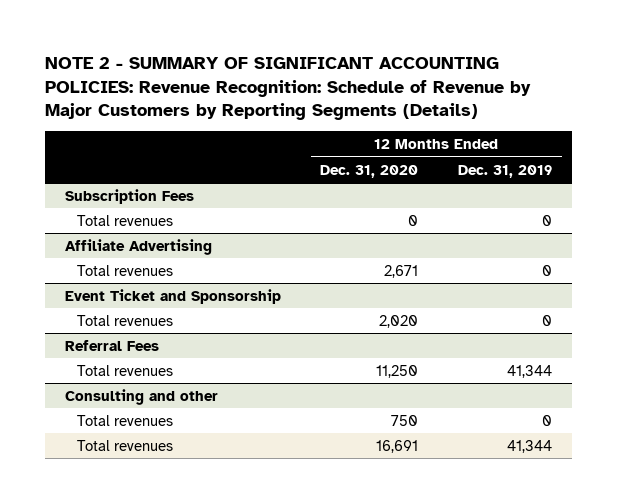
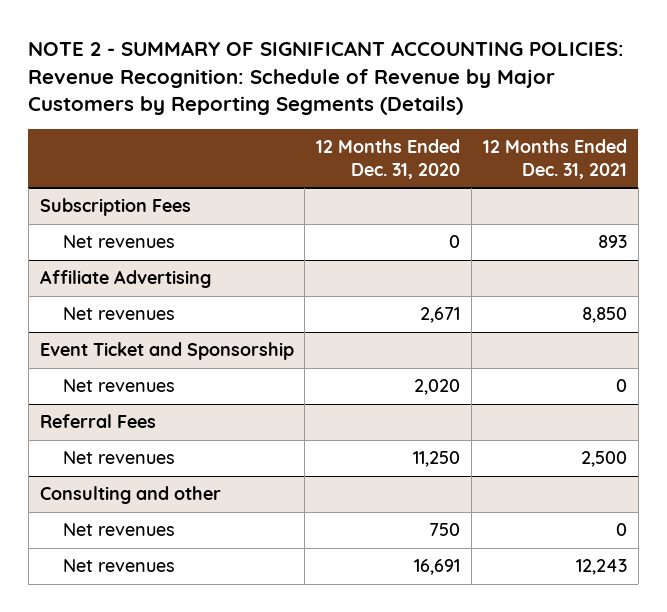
- | 12 Months Ended Dec. 31, 2020 | 12 Months Ended Dec. 31, 2019
+ | 12 Months Ended Dec. 31, 2020 | 12 Months Ended Dec. 31, 2021
@ Subscription Fees
- Total revenues | 0 | 0
+ Net revenues | 0 | 893
@ Affiliate Advertising
- Total revenues | 2,671 | 0
+ Net revenues | 2,671 | 8,850
@ Event Ticket and Sponsorship
- Total revenues | 2,020 | 0
+ Net revenues | 2,020 | 0
@ Referral Fees
- Total revenues | 11,250 | 41,344
+ Net revenues | 11,250 | 2,500
@ Consulting and other
- Total revenues | 750 | 0
- Total revenues | 16,691 | 41,344
+ Net revenues | 750 | 0
+ Net revenues | 16,691 | 12,243

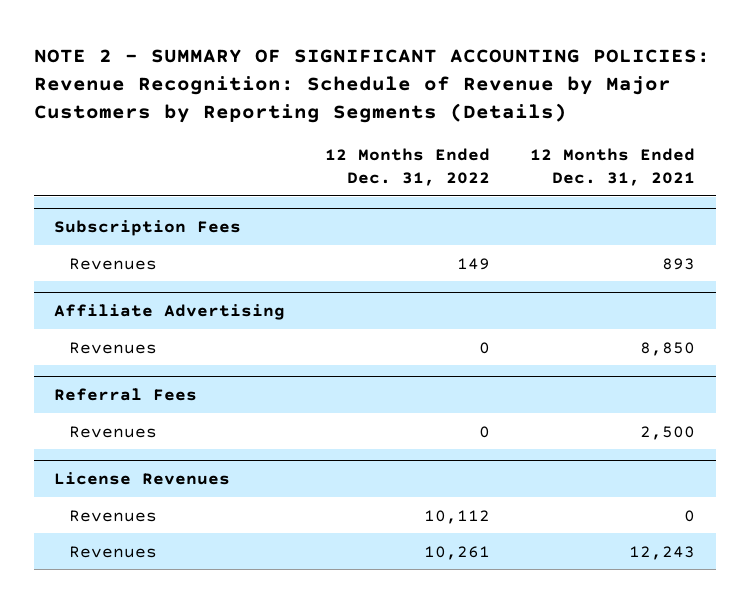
- | 12 Months Ended Dec. 31, 2020 | 12 Months Ended Dec. 31, 2021
+ | 12 Months Ended Dec. 31, 2022 | 12 Months Ended Dec. 31, 2021
@ Subscription Fees
- Net revenues | 0 | 893
+ Revenues | 149 | 893
@ Affiliate Advertising
- Net revenues | 2,671 | 8,850
- Event Ticket and Sponsorship
- Net revenues | 2,020 | 0
@ Affiliate Advertising
+ Revenues | 0 | 8,850
@ Referral Fees
- Net revenues | 11,250 | 2,500
- Consulting and other
- Net revenues | 750 | 0
- Net revenues | 16,691 | 12,243
@ Referral Fees
+ Revenues | 0 | 2,500
+ License Revenues
+ Revenues | 10,112 | 0
+ Revenues | 10,261 | 12,243

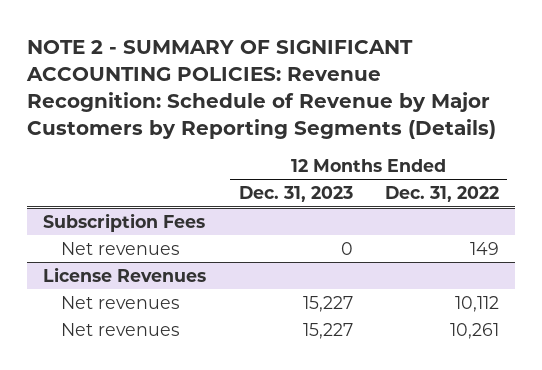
- | 12 Months Ended Dec. 31, 2022 | 12 Months Ended Dec. 31, 2021
+ | 12 Months Ended Dec. 31, 2023 | 12 Months Ended Dec. 31, 2022
@ Subscription Fees
- Revenues | 149 | 893
- Affiliate Advertising
- Revenues | 0 | 8,850
- Referral Fees
- Revenues | 0 | 2,500
@ Subscription Fees
+ Net revenues | 0 | 149
@ License Revenues
- Revenues | 10,112 | 0
- Revenues | 10,261 | 12,243
+ Net revenues | 15,227 | 10,112
+ Net revenues | 15,227 | 10,261

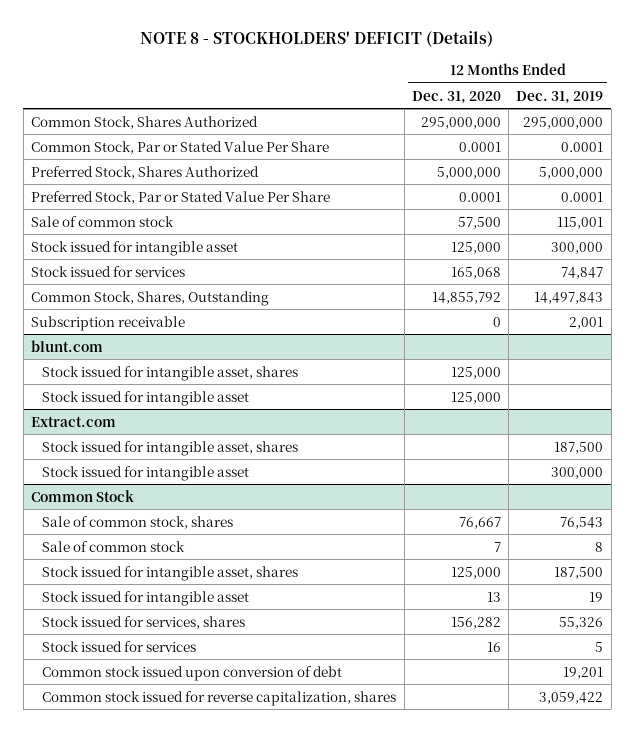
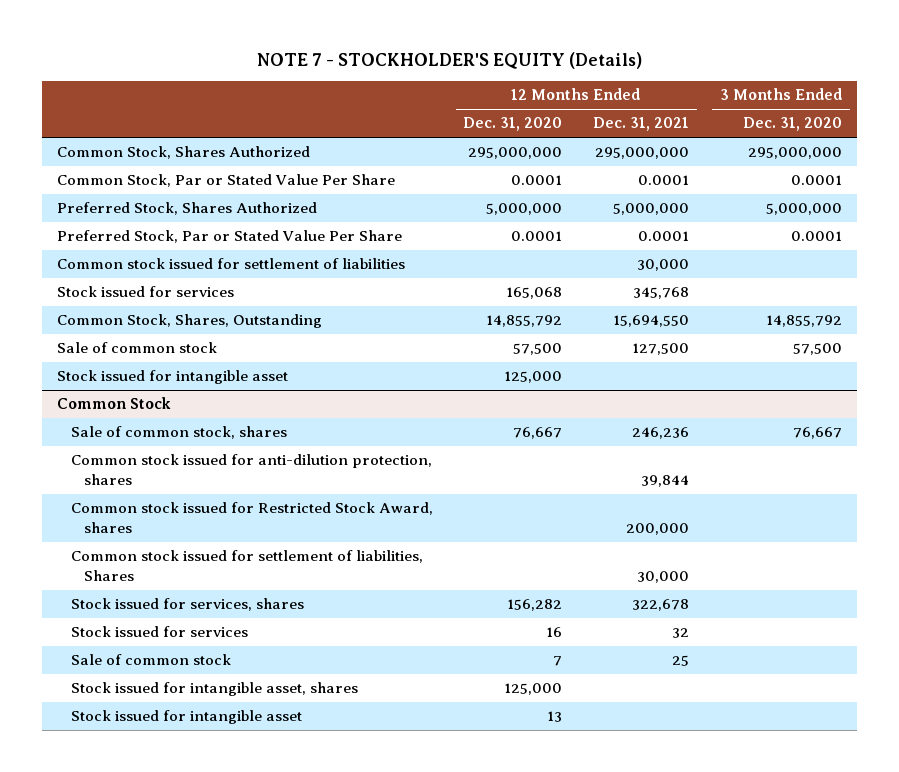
- NOTE 8 - STOCKHOLDERS' DEFICIT (Details)
+ NOTE 7 - STOCKHOLDER'S EQUITY (Details)
- | 12 Months Ended Dec. 31, 2020 | 12 Months Ended Dec. 31, 2019
+ | 12 Months Ended Dec. 31, 2020 | 12 Months Ended Dec. 31, 2021 | 3 Months Ended Dec. 31, 2020
- Stock issued for intangible asset | 125,000 | 300,000
+ Common stock issued for settlement of liabilities | | 30,000 |
- Subscription receivable | 0 | 2,001
- blunt.com
- Stock issued for intangible asset, shares | 125,000 |
moved down: Sale of common stock | 57,500 | 127,500 | 57,500
- Extract.com
- Stock issued for intangible asset, shares | | 187,500
- Stock issued for intangible asset | | 300,000
@ Common Stock
+ Common stock issued for anti-dilution protection, shares | | 39,844 |
+ Common stock issued for Restricted Stock Award, shares | | 200,000 |
+ Common stock issued for settlement of liabilities, Shares | | 30,000 |
moved up: Stock issued for services, shares | 156,282 | 322,678 |
moved up: Stock issued for services | 16 | 32 |
- Common stock issued upon conversion of debt | | 19,201
- Common stock issued for reverse capitalization, shares | | 3,059,422

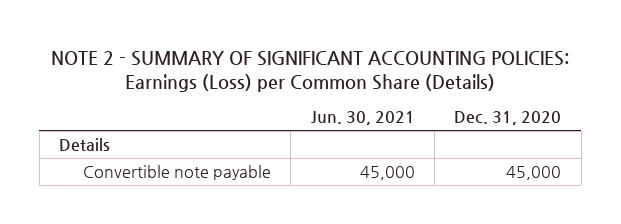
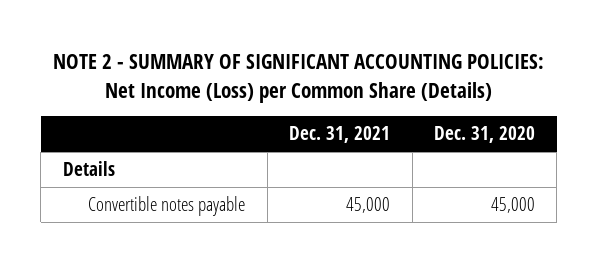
- NOTE 2 - SUMMARY OF SIGNIFICANT ACCOUNTING POLICIES: Earnings (Loss) per Common Share (Details)
+ NOTE 2 - SUMMARY OF SIGNIFICANT ACCOUNTING POLICIES: Net Income (Loss) per Common Share (Details)
- | Jun. 30, 2021 | Dec. 31, 2020
+ | Dec. 31, 2021 | Dec. 31, 2020
- Convertible note payable | 45,000 | 45,000
+ Convertible notes payable | 45,000 | 45,000

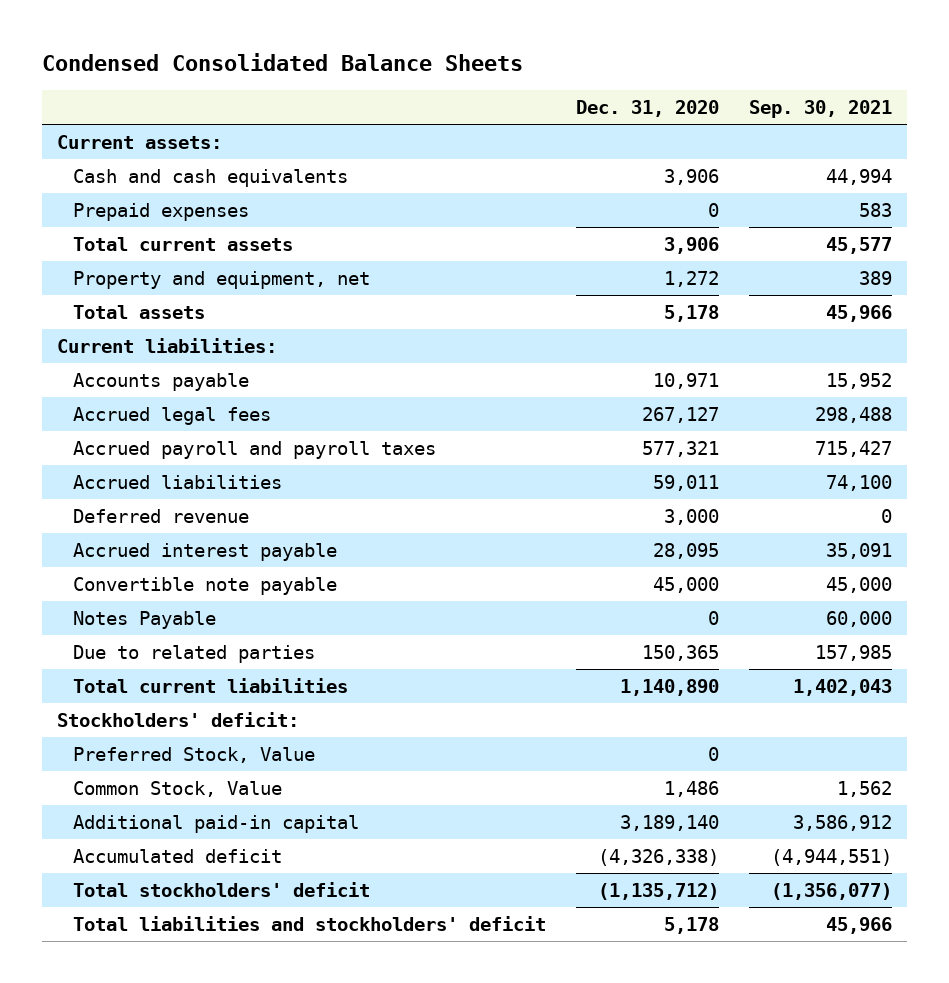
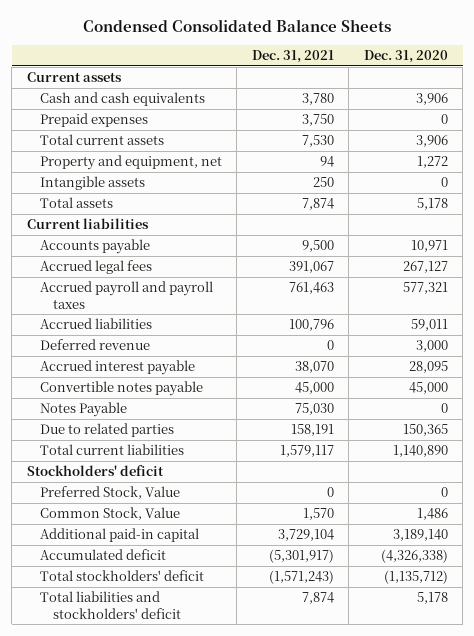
- | Dec. 31, 2020 | Sep. 30, 2021
+ | Dec. 31, 2021 | Dec. 31, 2020
- Current assets:
+ Current assets
+ Intangible assets | 250 | 0
- Current liabilities:
+ Current liabilities
- Convertible note payable | 45,000 | 45,000
+ Convertible notes payable | 45,000 | 45,000
- Stockholders' deficit:
+ Stockholders' deficit

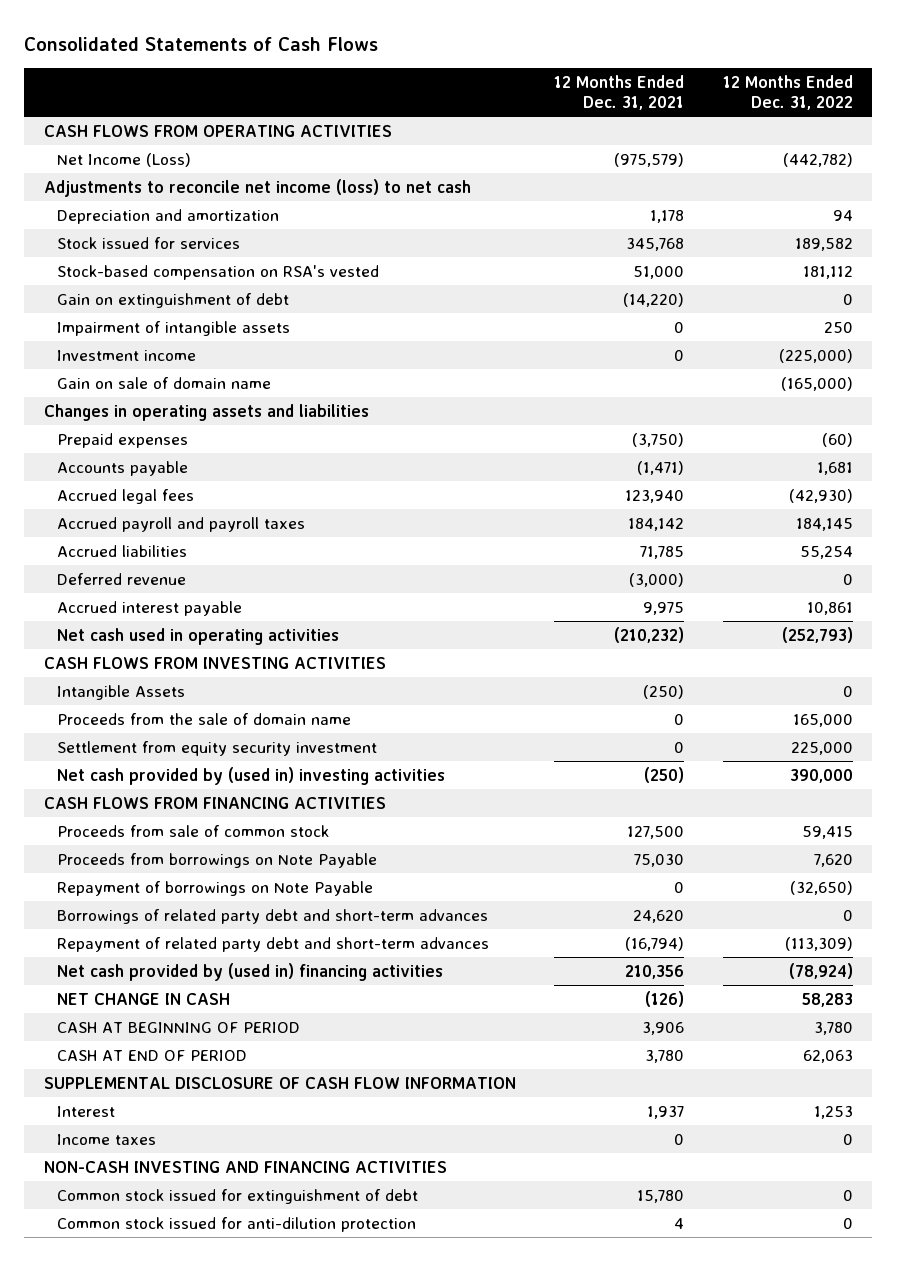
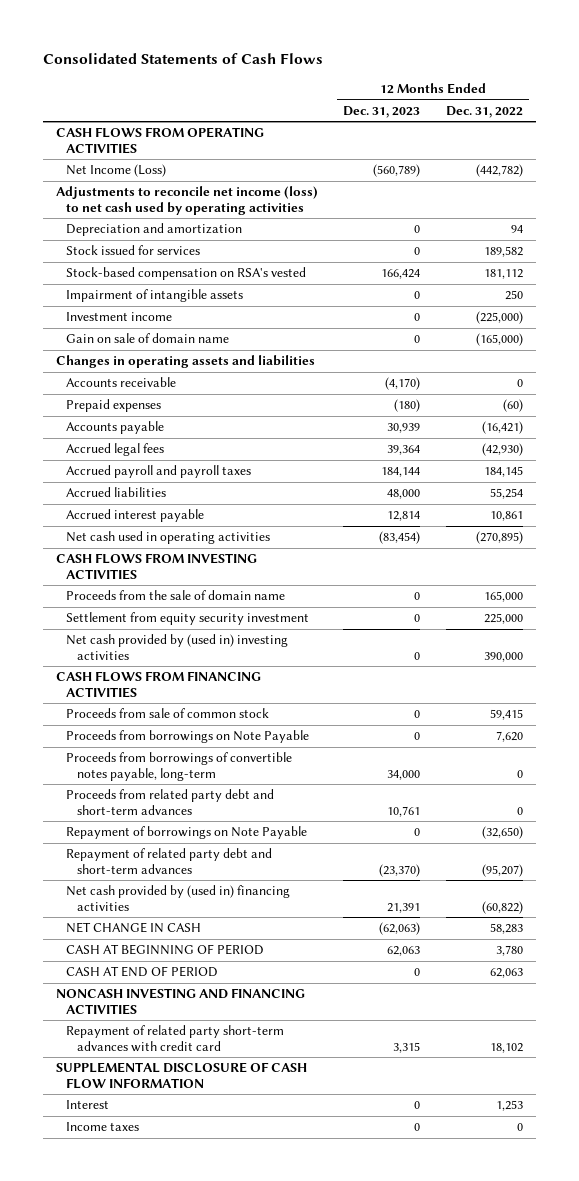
- | 12 Months Ended Dec. 31, 2021 | 12 Months Ended Dec. 31, 2022
+ | 12 Months Ended Dec. 31, 2023 | 12 Months Ended Dec. 31, 2022
- Adjustments to reconcile net income (loss) to net cash
+ Adjustments to reconcile net income (loss) to net cash used by operating activities
- Gain on extinguishment of debt | (14,220) | 0
+ Accounts receivable | (4,170) | 0
- Accounts payable | (1,471) | 1,681
+ Accounts payable | 30,939 | (16,421)
- Deferred revenue | (3,000) | 0
- Net cash used in operating activities | (210,232) | (252,793)
+ Net cash used in operating activities | (83,454) | (270,895)
- Intangible Assets | (250) | 0
+ Proceeds from borrowings of convertible notes payable, long-term | 34,000 | 0
+ Proceeds from related party debt and short-term advances | 10,761 | 0
- Borrowings of related party debt and short-term advances | 24,620 | 0
- Repayment of related party debt and short-term advances | (16,794) | (113,309)
- Net cash provided by (used in) financing activities | 210,356 | (78,924)
+ Repayment of related party debt and short-term advances | (23,370) | (95,207)
+ Net cash provided by (used in) financing activities | 21,391 | (60,822)
+ NONCASH INVESTING AND FINANCING ACTIVITIES
+ Repayment of related party short-term advances with credit card | 3,315 | 18,102
- NON-CASH INVESTING AND FINANCING ACTIVITIES
- Common stock issued for extinguishment of debt | 15,780 | 0
- Common stock issued for anti-dilution protection | 4 | 0

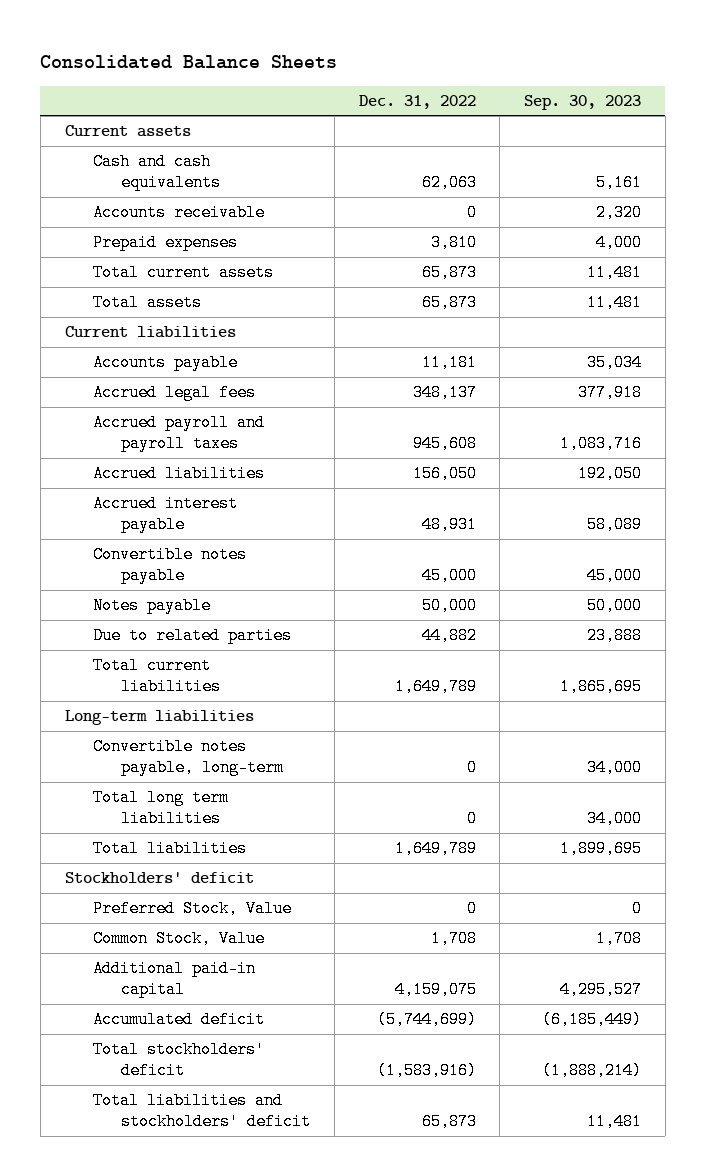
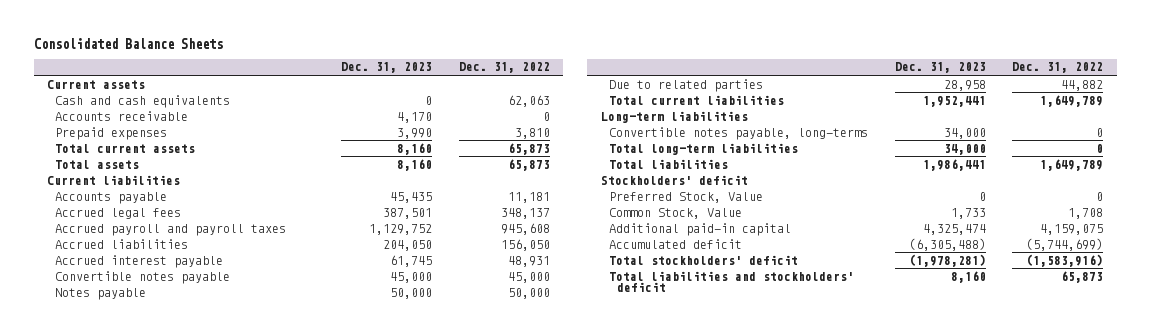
- | Dec. 31, 2022 | Sep. 30, 2023
+ | Dec. 31, 2023 | Dec. 31, 2022
- Convertible notes payable, long-term | 0 | 34,000
- Total long term liabilities | 0 | 34,000
+ Convertible notes payable, long-terms | 34,000 | 0
+ Total long-term liabilities | 34,000 | 0

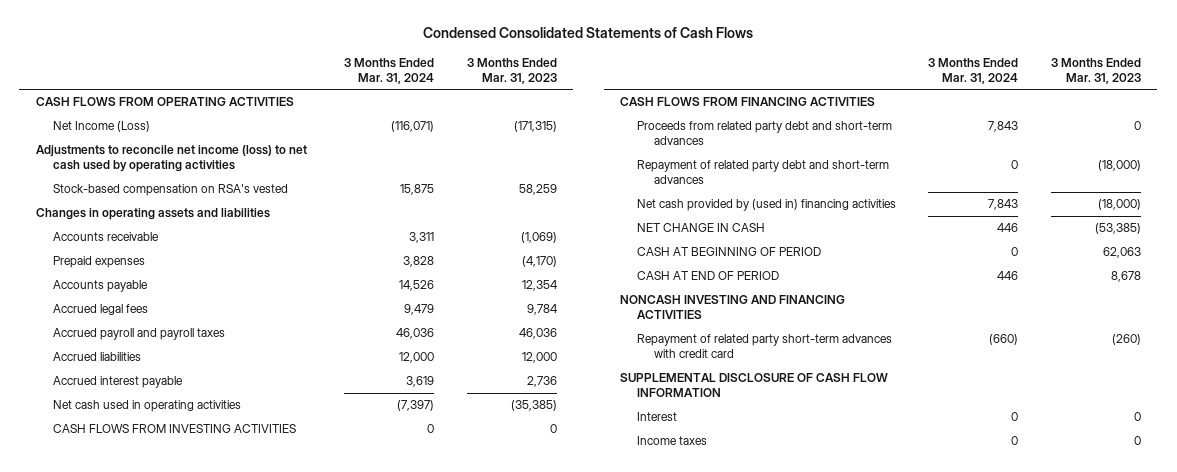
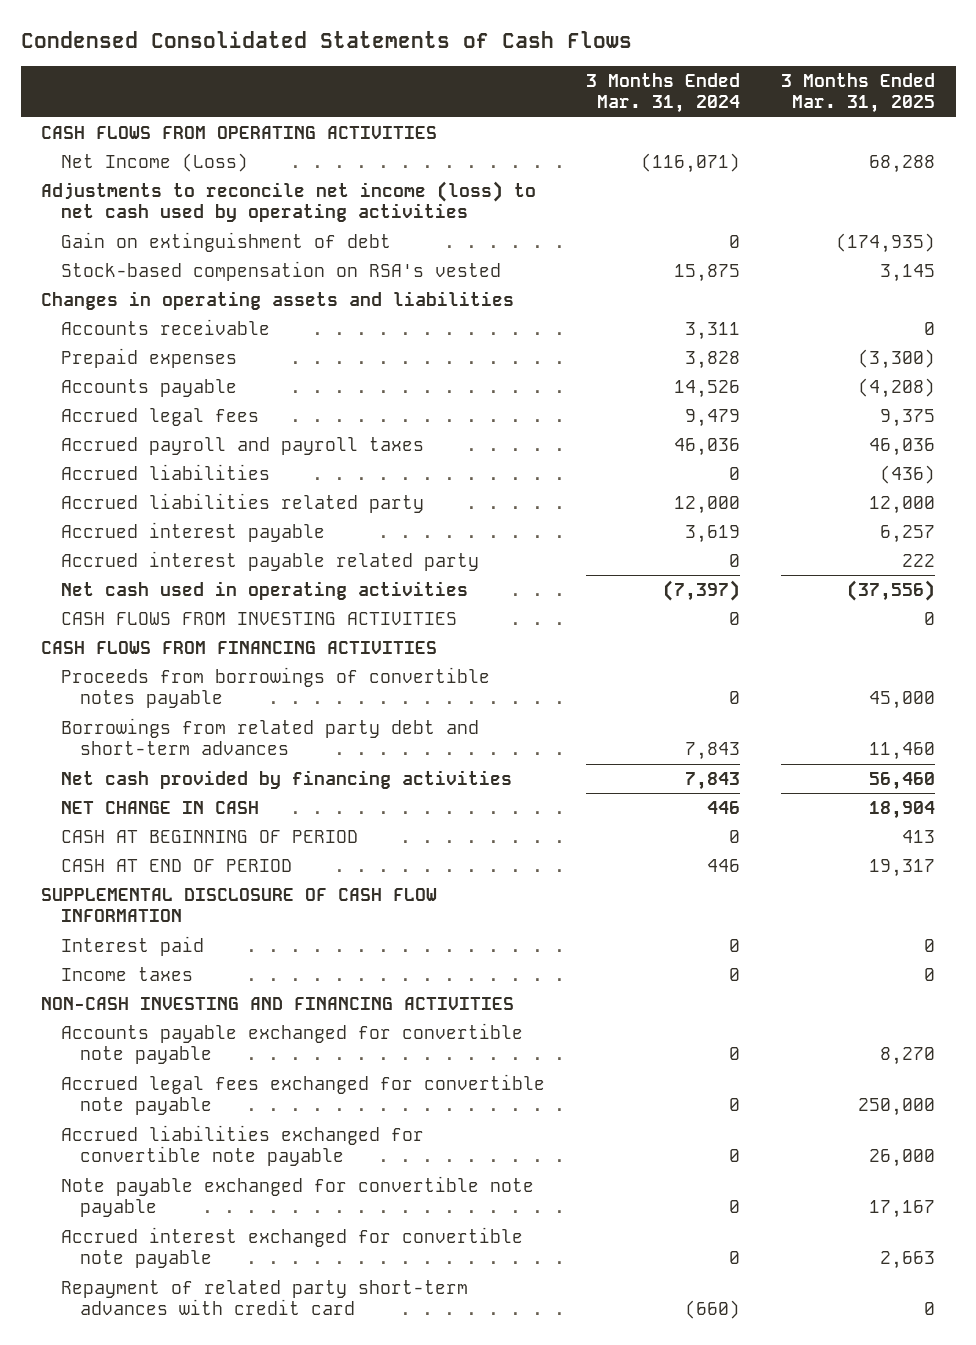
- | 3 Months Ended Mar. 31, 2024 | 3 Months Ended Mar. 31, 2023
+ | 3 Months Ended Mar. 31, 2024 | 3 Months Ended Mar. 31, 2025
+ Gain on extinguishment of debt | 0 | (174,935)
- Accrued liabilities | 12,000 | 12,000
+ Accrued liabilities | 0 | (436)
+ Accrued liabilities related party | 12,000 | 12,000
+ Accrued interest payable related party | 0 | 222
- Proceeds from related party debt and short-term advances | 7,843 | 0
- Repayment of related party debt and short-term advances | 0 | (18,000)
- Net cash provided by (used in) financing activities | 7,843 | (18,000)
+ Proceeds from borrowings of convertible notes payable | 0 | 45,000
+ Borrowings from related party debt and short-term advances | 7,843 | 11,460
+ Net cash provided by financing activities | 7,843 | 56,460
- NONCASH INVESTING AND FINANCING ACTIVITIES
- Interest | 0 | 0
+ Interest paid | 0 | 0
+ NON-CASH INVESTING AND FINANCING ACTIVITIES
+ Accounts payable exchanged for convertible note payable | 0 | 8,270
+ Accrued legal fees exchanged for convertible note payable | 0 | 250,000
+ Accrued liabilities exchanged for convertible note payable | 0 | 26,000
+ Note payable exchanged for convertible note payable | 0 | 17,167
+ Accrued interest exchanged for convertible note payable | 0 | 2,663
moved down: Repayment of related party short-term advances with credit card | (660) | 0

